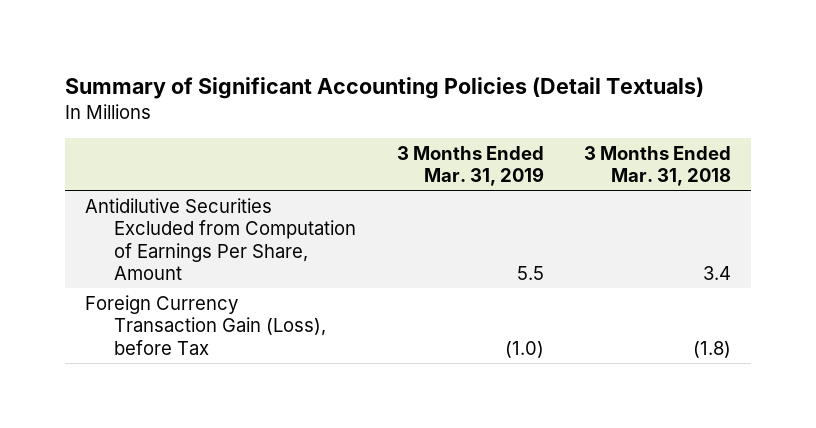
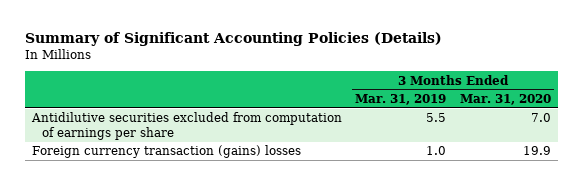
- Summary of Significant Accounting Policies (Detail Textuals)
+ Summary of Significant Accounting Policies (Details)
- | 3 Months Ended Mar. 31, 2019 | 3 Months Ended Mar. 31, 2018
+ | 3 Months Ended Mar. 31, 2019 | 3 Months Ended Mar. 31, 2020
- Antidilutive Securities Excluded from Computation of Earnings Per Share, Amount | 5.5 | 3.4
- Foreign Currency Transaction Gain (Loss), before Tax | (1.0) | (1.8)
+ Antidilutive securities excluded from computation of earnings per share | 5.5 | 7.0
+ Foreign currency transaction (gains) losses | 1.0 | 19.9

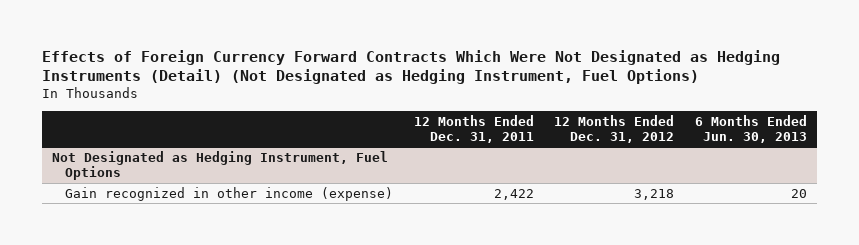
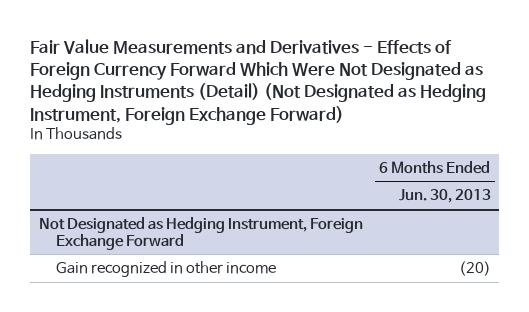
- Effects of Foreign Currency Forward Contracts Which Were Not Designated as Hedging Instruments (Detail) (Not Designated as Hedging Instrument, Fuel Options)
+ Fair Value Measurements and Derivatives - Effects of Foreign Currency Forward Which Were Not Designated as Hedging Instruments (Detail) (Not Designated as Hedging Instrument, Foreign Exchange Forward)
- | 12 Months Ended Dec. 31, 2011 | 12 Months Ended Dec. 31, 2012 | 6 Months Ended Jun. 30, 2013
+ | 6 Months Ended Jun. 30, 2013
- Not Designated as Hedging Instrument, Fuel Options
- Gain recognized in other income (expense) | 2,422 | 3,218 | 20
+ Not Designated as Hedging Instrument, Foreign Exchange Forward
+ Gain recognized in other income | (20)

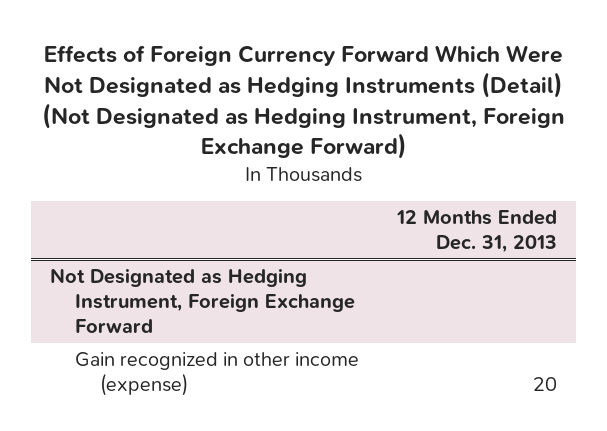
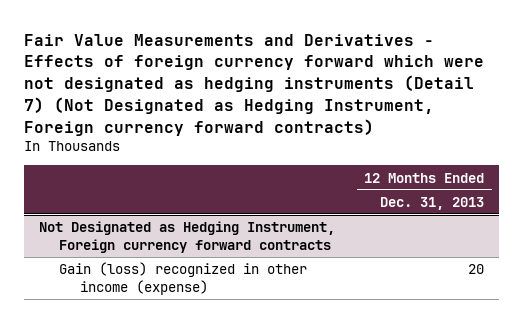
- Effects of Foreign Currency Forward Which Were Not Designated as Hedging Instruments (Detail) (Not Designated as Hedging Instrument, Foreign Exchange Forward)
+ Fair Value Measurements and Derivatives - Effects of foreign currency forward which were not designated as hedging instruments (Detail 7) (Not Designated as Hedging Instrument, Foreign currency forward contracts)
- Not Designated as Hedging Instrument, Foreign Exchange Forward
- Gain recognized in other income (expense) | 20
+ Not Designated as Hedging Instrument, Foreign currency forward contracts
+ Gain (loss) recognized in other income (expense) | 20

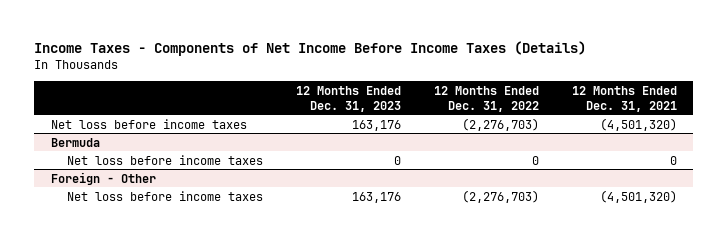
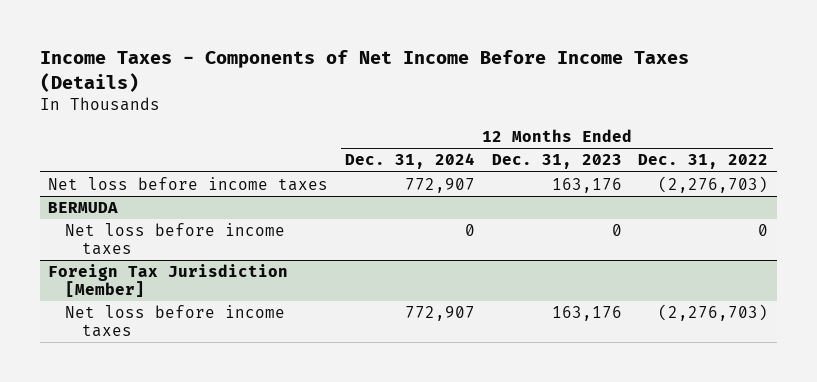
- | 12 Months Ended Dec. 31, 2023 | 12 Months Ended Dec. 31, 2022 | 12 Months Ended Dec. 31, 2021
+ | 12 Months Ended Dec. 31, 2024 | 12 Months Ended Dec. 31, 2023 | 12 Months Ended Dec. 31, 2022
- Bermuda
+ BERMUDA
- Foreign - Other
+ Foreign Tax Jurisdiction [Member]

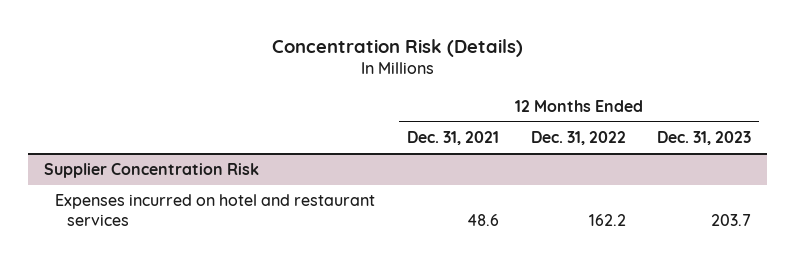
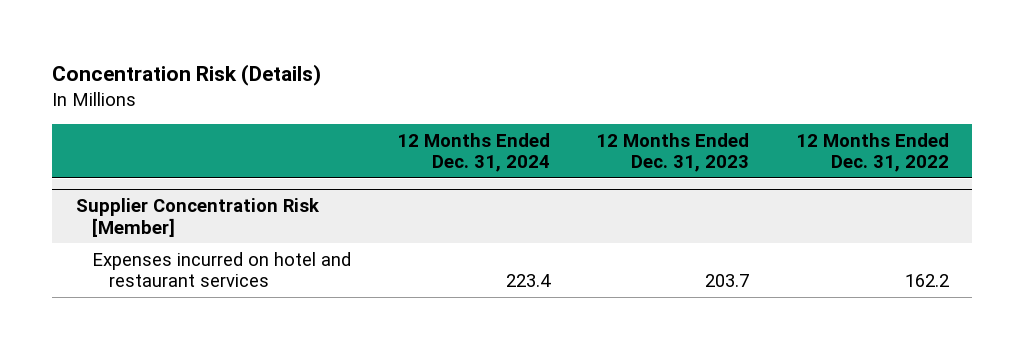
- | 12 Months Ended Dec. 31, 2021 | 12 Months Ended Dec. 31, 2022 | 12 Months Ended Dec. 31, 2023
+ | 12 Months Ended Dec. 31, 2024 | 12 Months Ended Dec. 31, 2023 | 12 Months Ended Dec. 31, 2022
- Supplier Concentration Risk
+ Supplier Concentration Risk [Member]

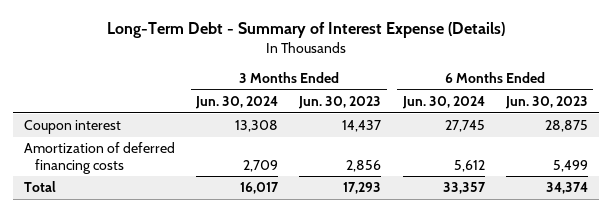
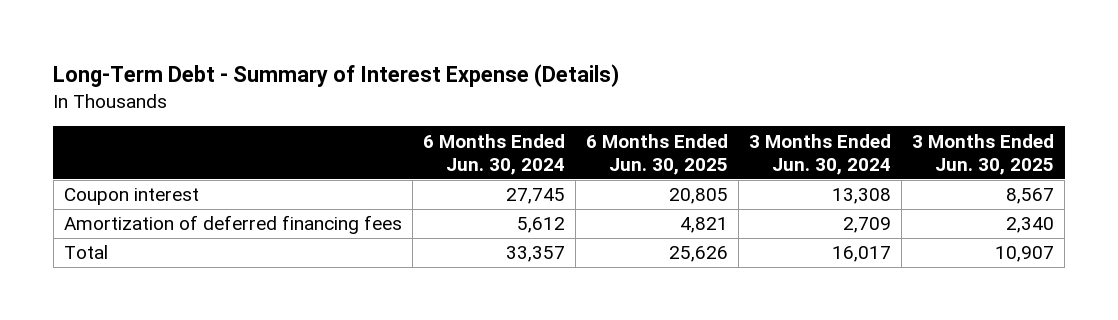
- | 3 Months Ended Jun. 30, 2024 | 3 Months Ended Jun. 30, 2023 | 6 Months Ended Jun. 30, 2024 | 6 Months Ended Jun. 30, 2023
+ | 6 Months Ended Jun. 30, 2024 | 6 Months Ended Jun. 30, 2025 | 3 Months Ended Jun. 30, 2024 | 3 Months Ended Jun. 30, 2025
- Amortization of deferred financing costs | 2,709 | 2,856 | 5,612 | 5,499
+ Amortization of deferred financing fees | 5,612 | 4,821 | 2,709 | 2,340

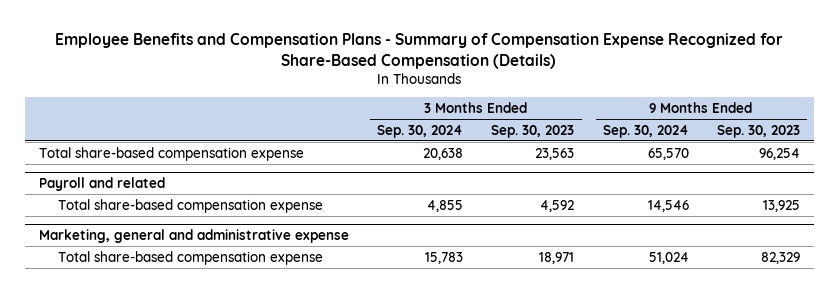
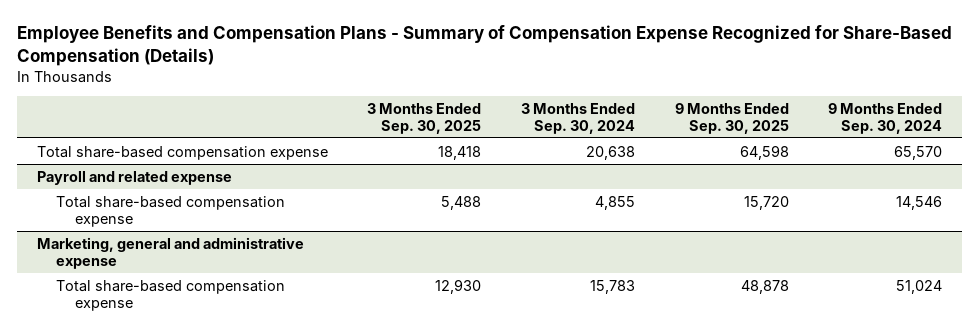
- | 3 Months Ended Sep. 30, 2024 | 3 Months Ended Sep. 30, 2023 | 9 Months Ended Sep. 30, 2024 | 9 Months Ended Sep. 30, 2023
+ | 3 Months Ended Sep. 30, 2025 | 3 Months Ended Sep. 30, 2024 | 9 Months Ended Sep. 30, 2025 | 9 Months Ended Sep. 30, 2024
- Payroll and related
+ Payroll and related expense

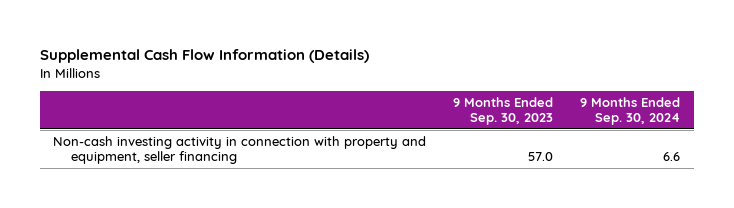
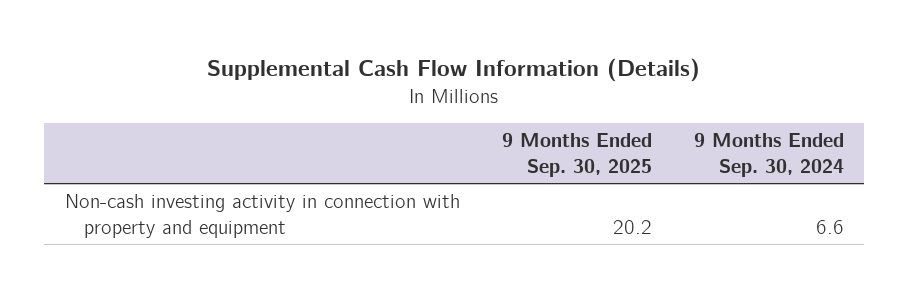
- | 9 Months Ended Sep. 30, 2023 | 9 Months Ended Sep. 30, 2024
+ | 9 Months Ended Sep. 30, 2025 | 9 Months Ended Sep. 30, 2024
- Non-cash investing activity in connection with property and equipment, seller financing | 57.0 | 6.6
+ Non-cash investing activity in connection with property and equipment | 20.2 | 6.6

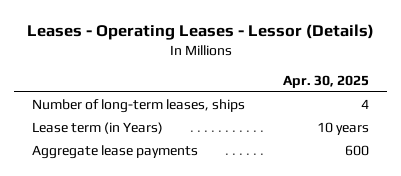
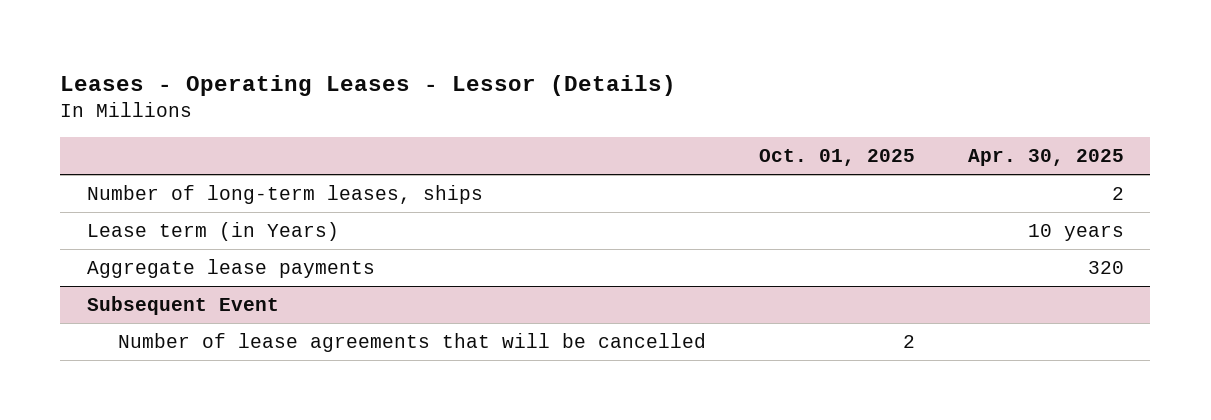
- | Apr. 30, 2025
+ | Oct. 01, 2025 | Apr. 30, 2025
- Number of long-term leases, ships | 4
+ Number of long-term leases, ships | | 2
- Aggregate lease payments | 600
+ Aggregate lease payments | | 320
+ Subsequent Event
+ Number of lease agreements that will be cancelled | 2 |

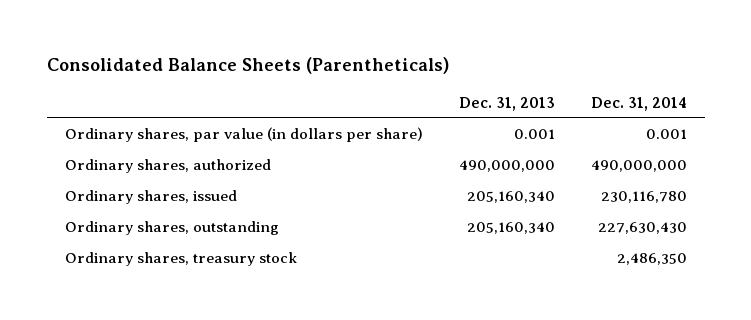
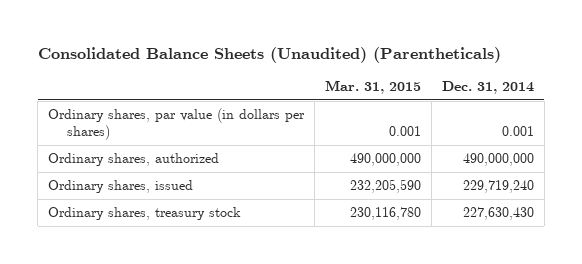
- Consolidated Balance Sheets (Parentheticals)
+ Consolidated Balance Sheets (Unaudited) (Parentheticals)
- | Dec. 31, 2013 | Dec. 31, 2014
+ | Mar. 31, 2015 | Dec. 31, 2014
- Ordinary shares, par value (in dollars per share) | 0.001 | 0.001
+ Ordinary shares, par value (in dollars per shares) | 0.001 | 0.001
- Ordinary shares, issued | 205,160,340 | 230,116,780
- Ordinary shares, outstanding | 205,160,340 | 227,630,430
- Ordinary shares, treasury stock | | 2,486,350
+ Ordinary shares, issued | 232,205,590 | 229,719,240
+ Ordinary shares, treasury stock | 230,116,780 | 227,630,430

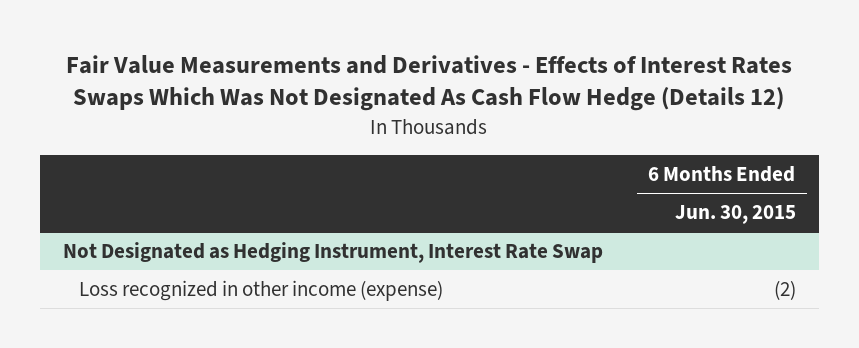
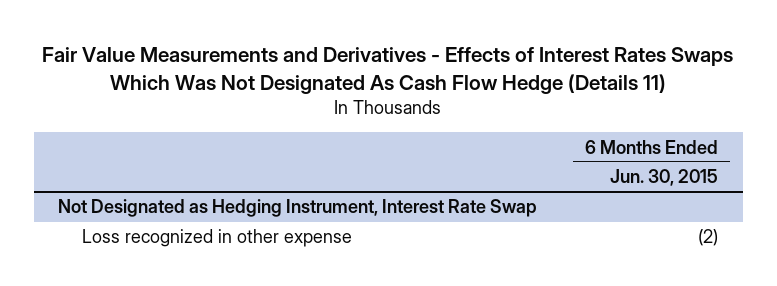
- Fair Value Measurements and Derivatives - Effects of Interest Rates Swaps Which Was Not Designated As Cash Flow Hedge (Details 12)
+ Fair Value Measurements and Derivatives - Effects of Interest Rates Swaps Which Was Not Designated As Cash Flow Hedge (Details 11)
@ Not Designated as Hedging Instrument, Interest Rate Swap
- Loss recognized in other income (expense) | (2)
+ Loss recognized in other expense | (2)

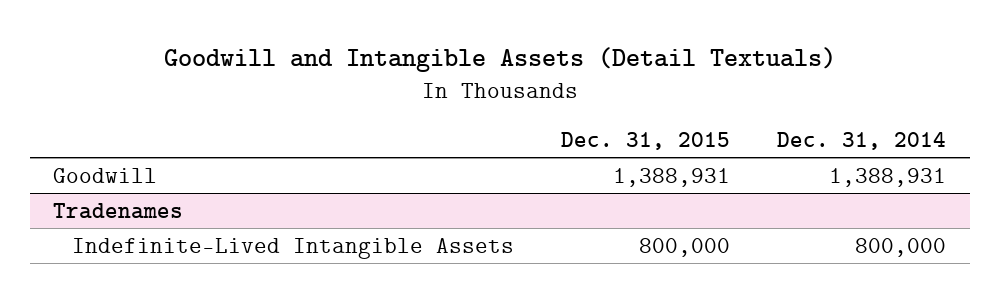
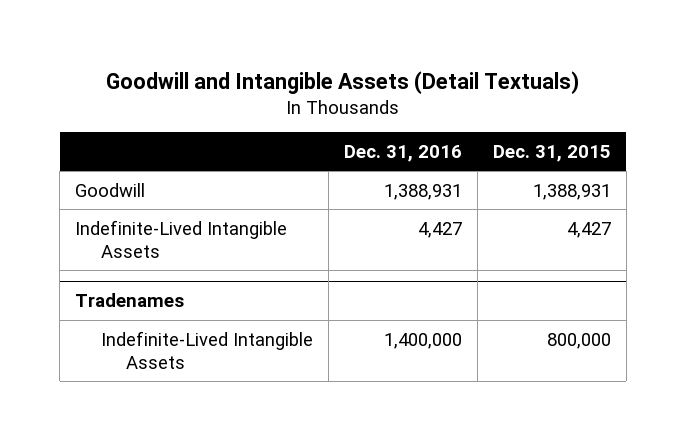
- | Dec. 31, 2015 | Dec. 31, 2014
+ | Dec. 31, 2016 | Dec. 31, 2015
+ Indefinite-Lived Intangible Assets | 4,427 | 4,427

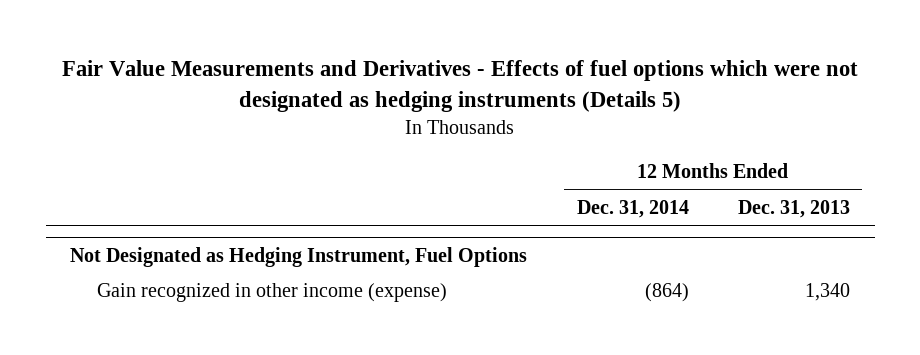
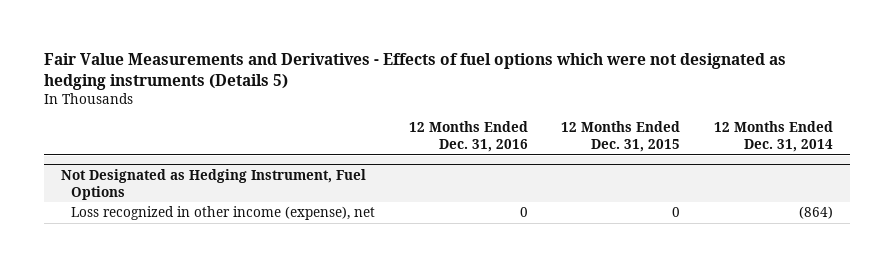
- | 12 Months Ended Dec. 31, 2014 | 12 Months Ended Dec. 31, 2013
+ | 12 Months Ended Dec. 31, 2016 | 12 Months Ended Dec. 31, 2015 | 12 Months Ended Dec. 31, 2014
@ Not Designated as Hedging Instrument, Fuel Options
- Gain recognized in other income (expense) | (864) | 1,340
+ Loss recognized in other income (expense), net | 0 | 0 | (864)

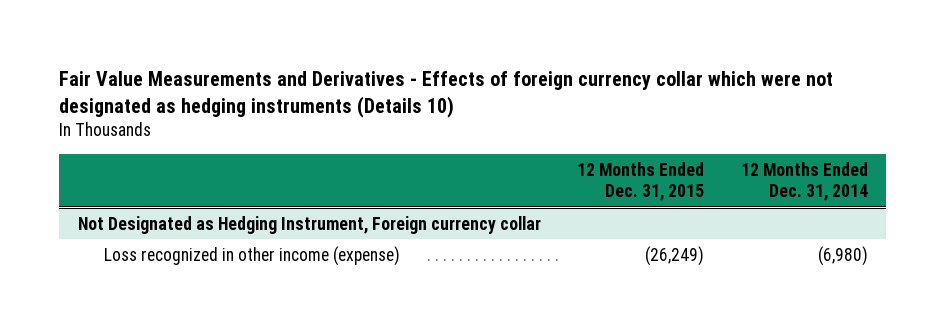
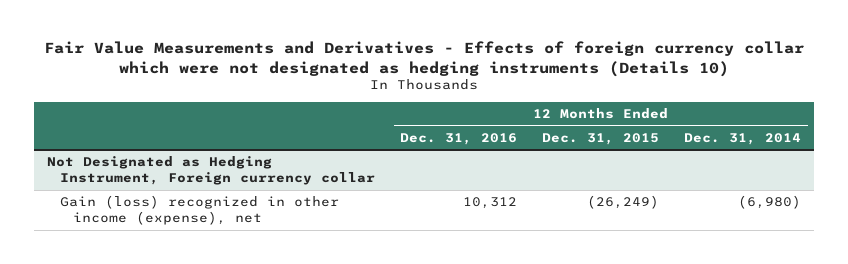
- | 12 Months Ended Dec. 31, 2015 | 12 Months Ended Dec. 31, 2014
+ | 12 Months Ended Dec. 31, 2016 | 12 Months Ended Dec. 31, 2015 | 12 Months Ended Dec. 31, 2014
@ Not Designated as Hedging Instrument, Foreign currency collar
- Loss recognized in other income (expense) | (26,249) | (6,980)
+ Gain (loss) recognized in other income (expense), net | 10,312 | (26,249) | (6,980)

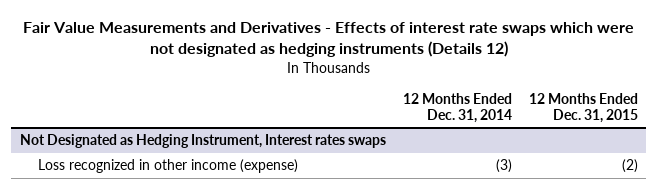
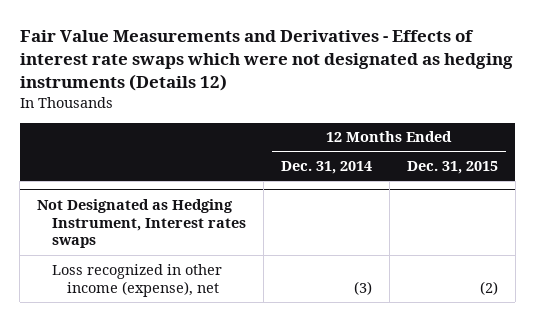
@ Not Designated as Hedging Instrument, Interest rates swaps
- Loss recognized in other income (expense) | (3) | (2)
+ Loss recognized in other income (expense), net | (3) | (2)

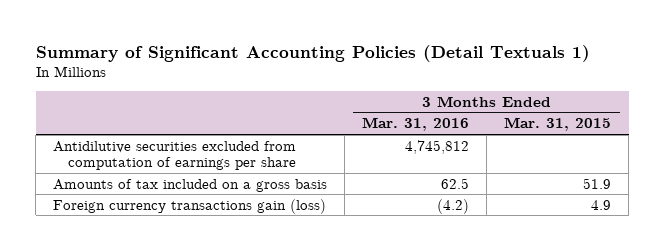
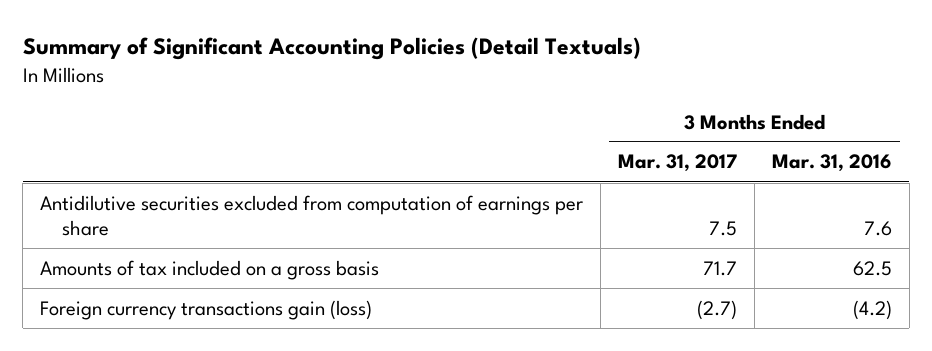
- Summary of Significant Accounting Policies (Detail Textuals 1)
+ Summary of Significant Accounting Policies (Detail Textuals)
- | 3 Months Ended Mar. 31, 2016 | 3 Months Ended Mar. 31, 2015
+ | 3 Months Ended Mar. 31, 2017 | 3 Months Ended Mar. 31, 2016
- Antidilutive securities excluded from computation of earnings per share | 4,745,812 |
+ Antidilutive securities excluded from computation of earnings per share | 7.5 | 7.6

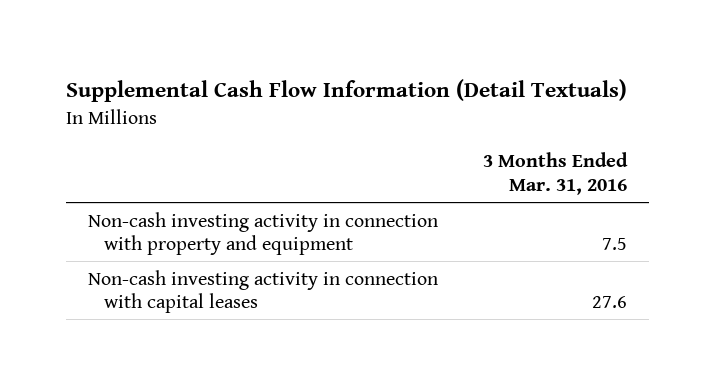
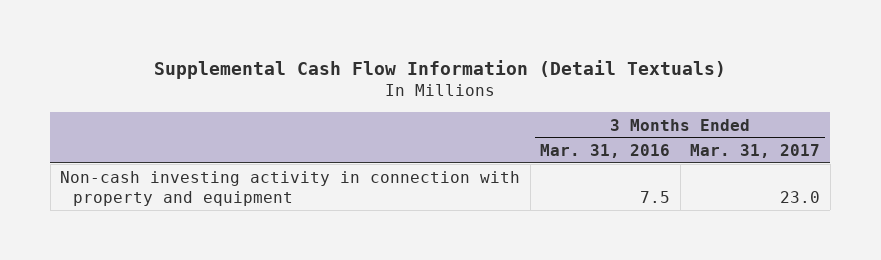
- | 3 Months Ended Mar. 31, 2016
+ | 3 Months Ended Mar. 31, 2016 | 3 Months Ended Mar. 31, 2017
- Non-cash investing activity in connection with capital leases | 27.6

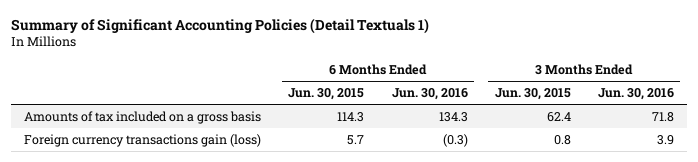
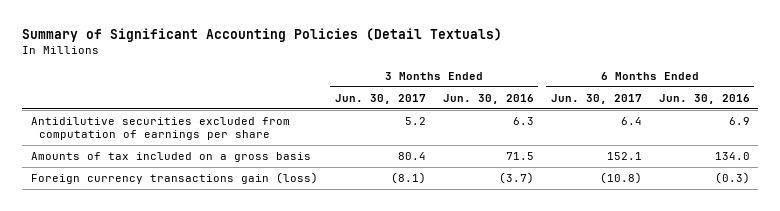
- Summary of Significant Accounting Policies (Detail Textuals 1)
+ Summary of Significant Accounting Policies (Detail Textuals)
- | 6 Months Ended Jun. 30, 2015 | 6 Months Ended Jun. 30, 2016 | 3 Months Ended Jun. 30, 2015 | 3 Months Ended Jun. 30, 2016
+ | 3 Months Ended Jun. 30, 2017 | 3 Months Ended Jun. 30, 2016 | 6 Months Ended Jun. 30, 2017 | 6 Months Ended Jun. 30, 2016
- Amounts of tax included on a gross basis | 114.3 | 134.3 | 62.4 | 71.8
- Foreign currency transactions gain (loss) | 5.7 | (0.3) | 0.8 | 3.9
+ Antidilutive securities excluded from computation of earnings per share | 5.2 | 6.3 | 6.4 | 6.9
+ Amounts of tax included on a gross basis | 80.4 | 71.5 | 152.1 | 134.0
+ Foreign currency transactions gain (loss) | (8.1) | (3.7) | (10.8) | (0.3)

